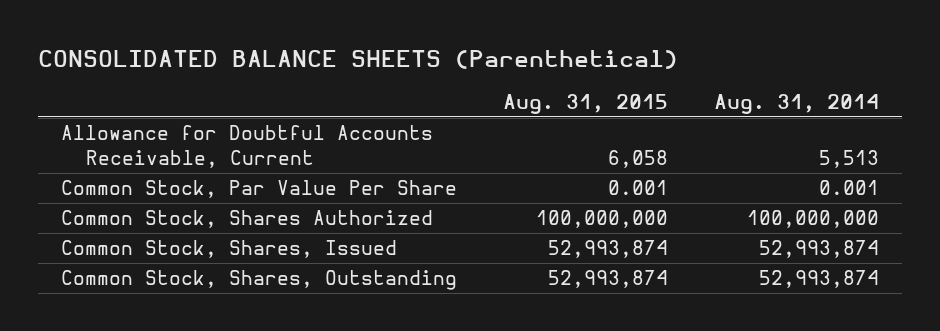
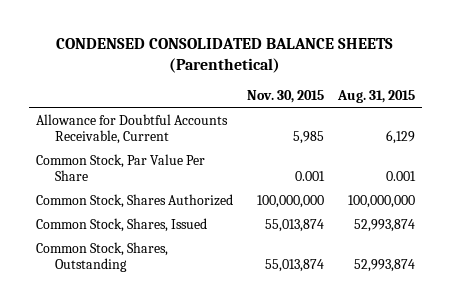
- CONSOLIDATED BALANCE SHEETS (Parenthetical)
+ CONDENSED CONSOLIDATED BALANCE SHEETS (Parenthetical)
- | Aug. 31, 2015 | Aug. 31, 2014
+ | Nov. 30, 2015 | Aug. 31, 2015
- Allowance for Doubtful Accounts Receivable, Current | 6,058 | 5,513
+ Allowance for Doubtful Accounts Receivable, Current | 5,985 | 6,129

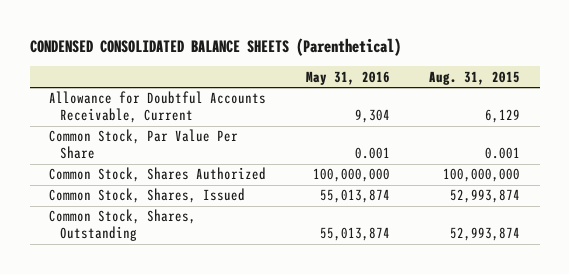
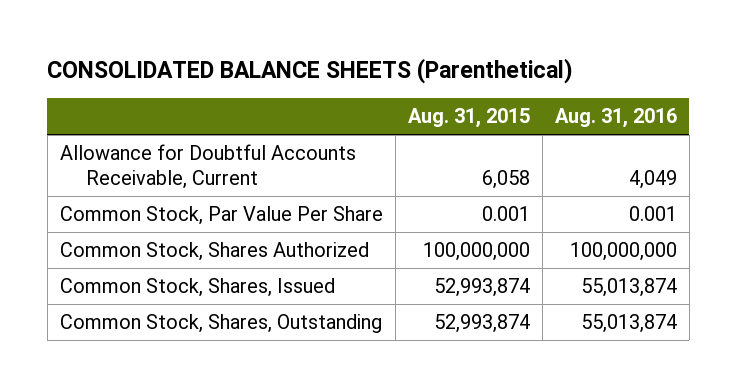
- CONDENSED CONSOLIDATED BALANCE SHEETS (Parenthetical)
+ CONSOLIDATED BALANCE SHEETS (Parenthetical)
- | May 31, 2016 | Aug. 31, 2015
+ | Aug. 31, 2015 | Aug. 31, 2016
- Allowance for Doubtful Accounts Receivable, Current | 9,304 | 6,129
+ Allowance for Doubtful Accounts Receivable, Current | 6,058 | 4,049

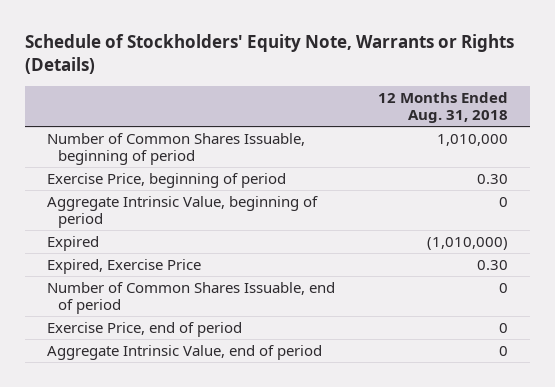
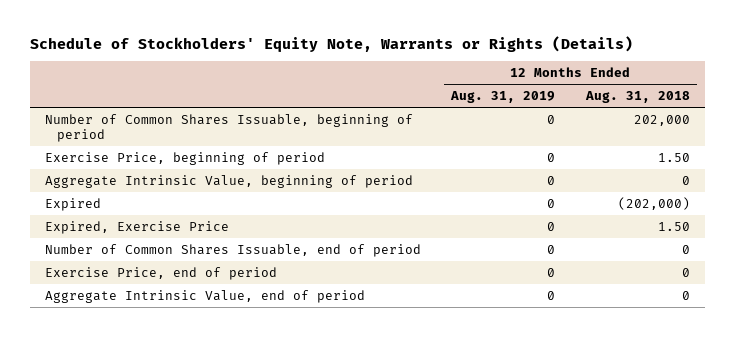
- | 12 Months Ended Aug. 31, 2018
+ | 12 Months Ended Aug. 31, 2019 | 12 Months Ended Aug. 31, 2018
- Number of Common Shares Issuable, beginning of period | 1,010,000
- Exercise Price, beginning of period | 0.30
+ Number of Common Shares Issuable, beginning of period | 0 | 202,000
+ Exercise Price, beginning of period | 0 | 1.50
- Expired | (1,010,000)
- Expired, Exercise Price | 0.30
+ Expired | 0 | (202,000)
+ Expired, Exercise Price | 0 | 1.50

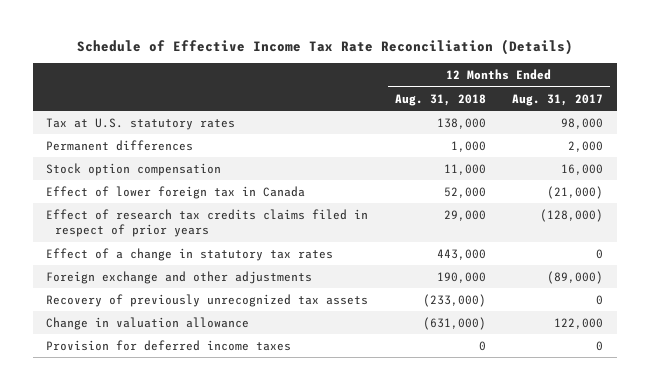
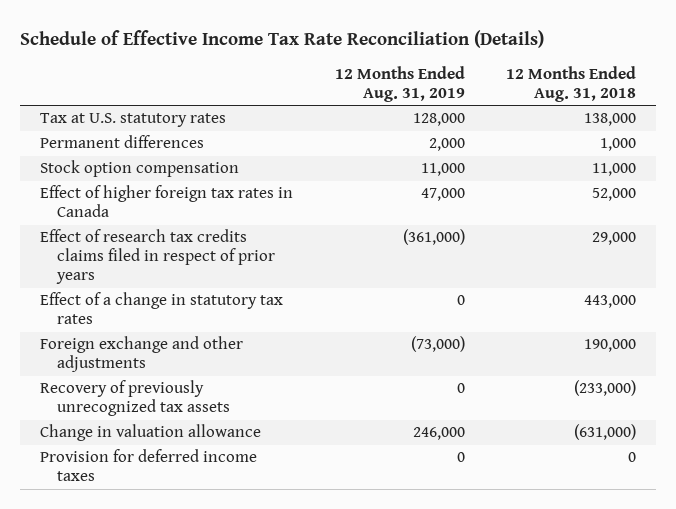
- | 12 Months Ended Aug. 31, 2018 | 12 Months Ended Aug. 31, 2017
+ | 12 Months Ended Aug. 31, 2019 | 12 Months Ended Aug. 31, 2018
- Effect of lower foreign tax in Canada | 52,000 | (21,000)
+ Effect of higher foreign tax rates in Canada | 47,000 | 52,000

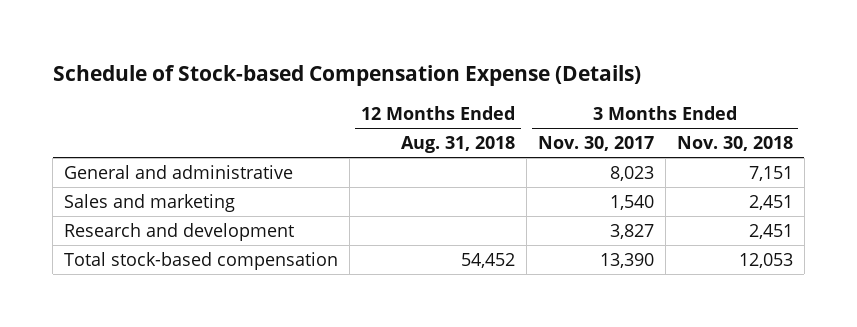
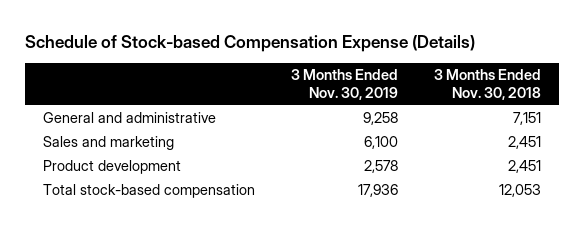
- | 12 Months Ended Aug. 31, 2018 | 3 Months Ended Nov. 30, 2017 | 3 Months Ended Nov. 30, 2018
+ | 3 Months Ended Nov. 30, 2019 | 3 Months Ended Nov. 30, 2018
- Research and development | | 3,827 | 2,451
+ Product development | 2,578 | 2,451

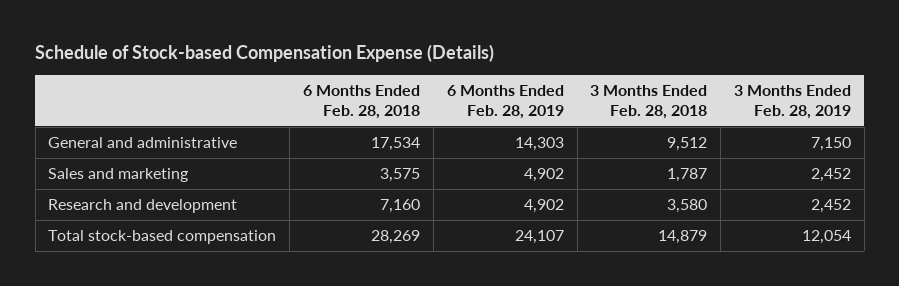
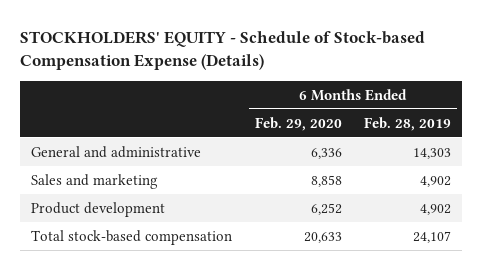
- Schedule of Stock-based Compensation Expense (Details)
+ STOCKHOLDERS' EQUITY - Schedule of Stock-based Compensation Expense (Details)
- | 6 Months Ended Feb. 28, 2018 | 6 Months Ended Feb. 28, 2019 | 3 Months Ended Feb. 28, 2018 | 3 Months Ended Feb. 28, 2019
+ | 6 Months Ended Feb. 29, 2020 | 6 Months Ended Feb. 28, 2019
- Research and development | 7,160 | 4,902 | 3,580 | 2,452
+ Product development | 6,252 | 4,902

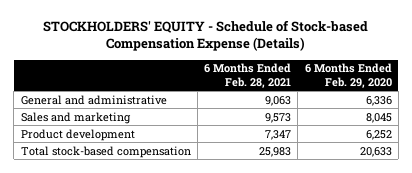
- | 6 Months Ended Feb. 29, 2020 | 6 Months Ended Feb. 28, 2019
+ | 6 Months Ended Feb. 28, 2021 | 6 Months Ended Feb. 29, 2020
- Sales and marketing | 8,858 | 4,902
+ Sales and marketing | 9,573 | 8,045

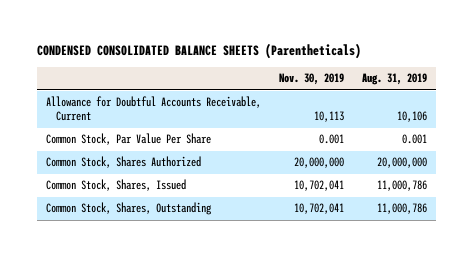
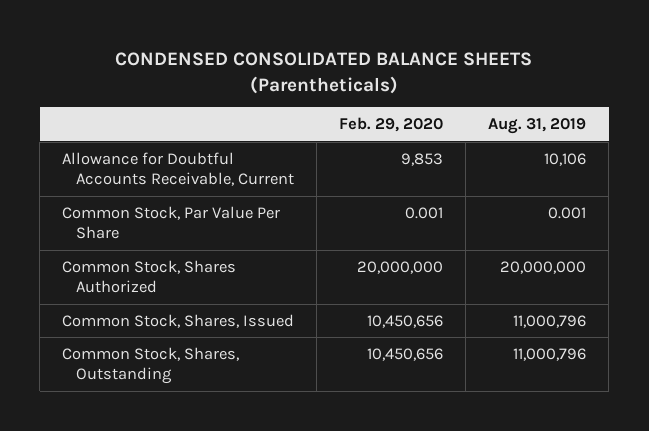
- | Nov. 30, 2019 | Aug. 31, 2019
+ | Feb. 29, 2020 | Aug. 31, 2019
- Common Stock, Shares, Issued | 10,702,041 | 11,000,786
- Common Stock, Shares, Outstanding | 10,702,041 | 11,000,786
+ Common Stock, Shares, Issued | 10,450,656 | 11,000,796
+ Common Stock, Shares, Outstanding | 10,450,656 | 11,000,796

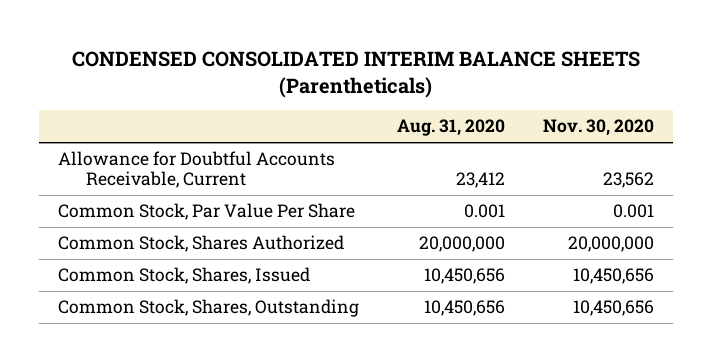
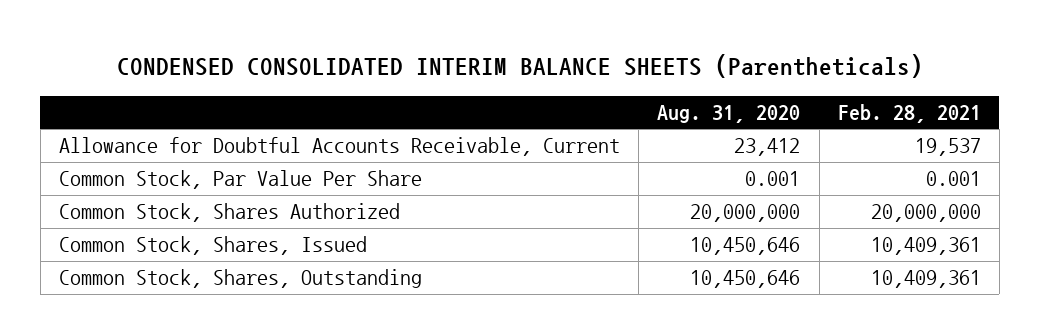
- | Aug. 31, 2020 | Nov. 30, 2020
+ | Aug. 31, 2020 | Feb. 28, 2021
- Common Stock, Shares, Issued | 10,450,656 | 10,450,656
- Common Stock, Shares, Outstanding | 10,450,656 | 10,450,656
+ Common Stock, Shares, Issued | 10,450,646 | 10,409,361
+ Common Stock, Shares, Outstanding | 10,450,646 | 10,409,361

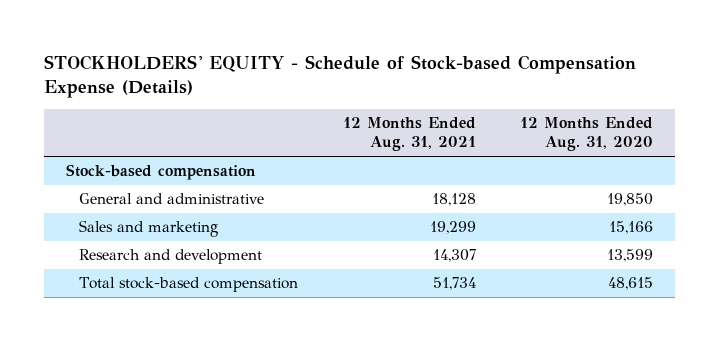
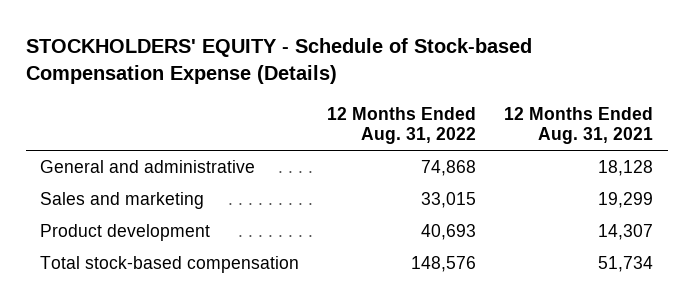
- | 12 Months Ended Aug. 31, 2021 | 12 Months Ended Aug. 31, 2020
+ | 12 Months Ended Aug. 31, 2022 | 12 Months Ended Aug. 31, 2021
- Stock-based compensation
- Research and development | 14,307 | 13,599
+ Product development | 40,693 | 14,307

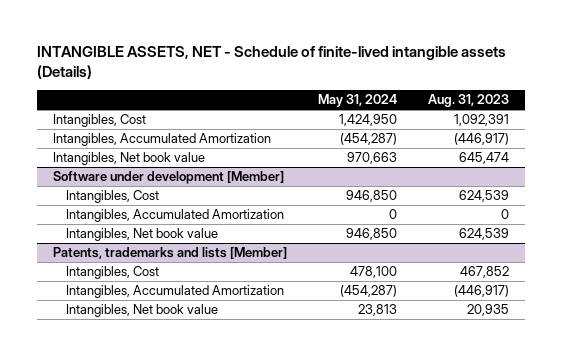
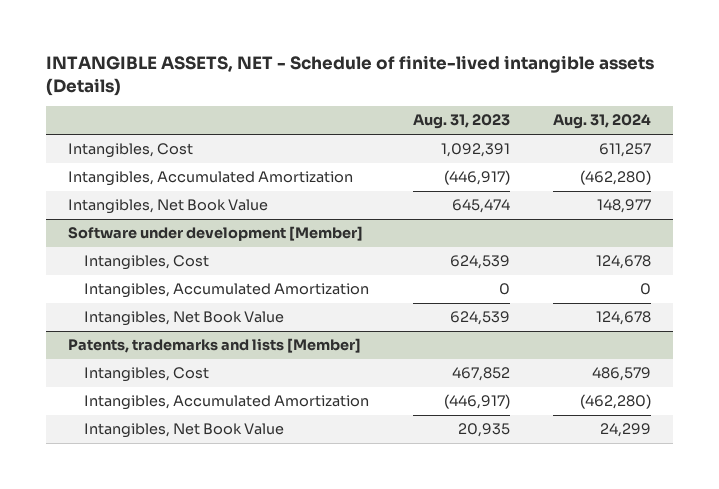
- | May 31, 2024 | Aug. 31, 2023
+ | Aug. 31, 2023 | Aug. 31, 2024
- Intangibles, Net book value | 970,663 | 645,474
+ Intangibles, Net Book Value | 645,474 | 148,977
@ Software under development [Member]
- Intangibles, Net book value | 946,850 | 624,539
+ Intangibles, Net Book Value | 624,539 | 124,678
@ Patents, trademarks and lists [Member]
- Intangibles, Net book value | 23,813 | 20,935
+ Intangibles, Net Book Value | 20,935 | 24,299

